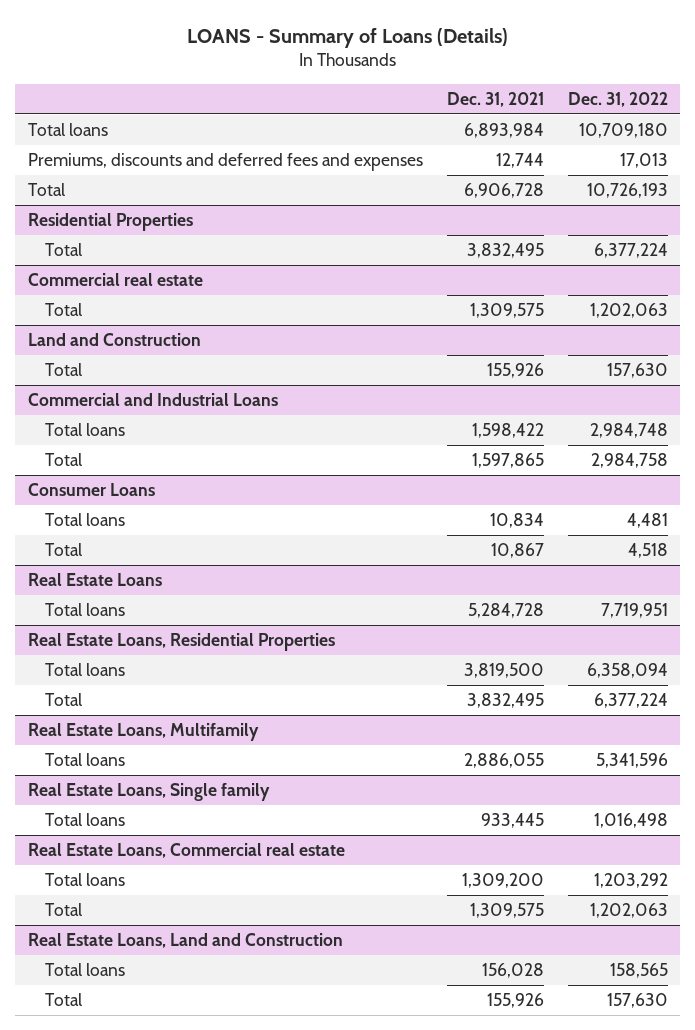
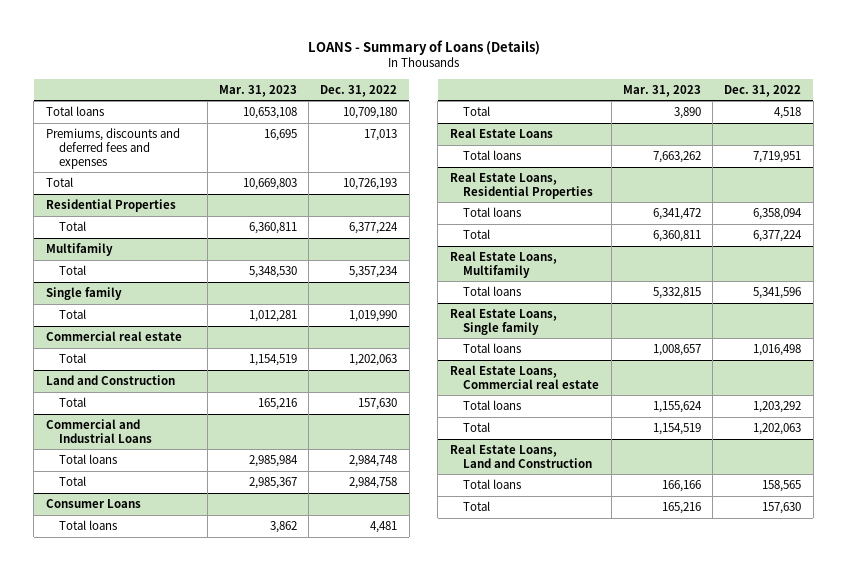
- | Dec. 31, 2021 | Dec. 31, 2022
+ | Mar. 31, 2023 | Dec. 31, 2022
+ Multifamily
+ Total | 5,348,530 | 5,357,234
+ Single family
+ Total | 1,012,281 | 1,019,990

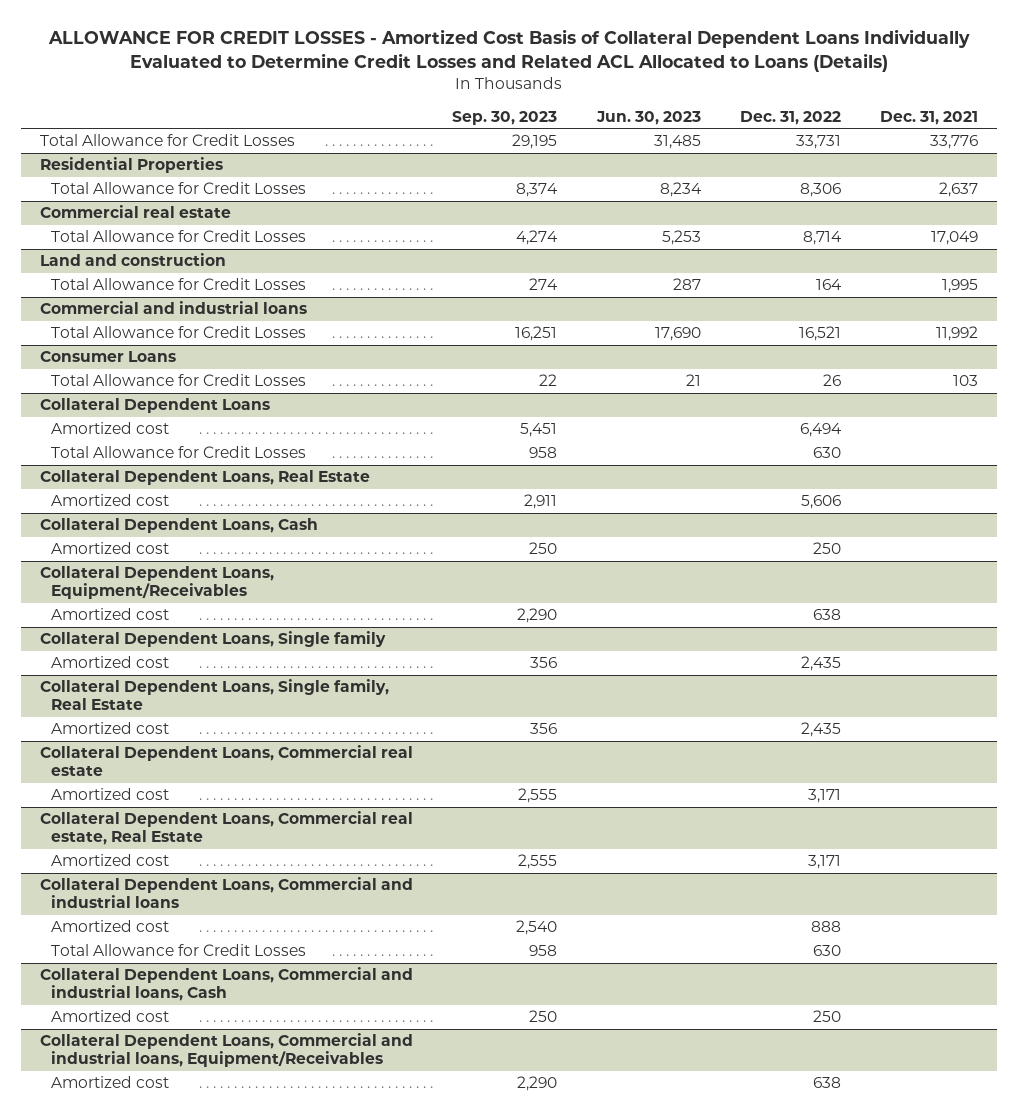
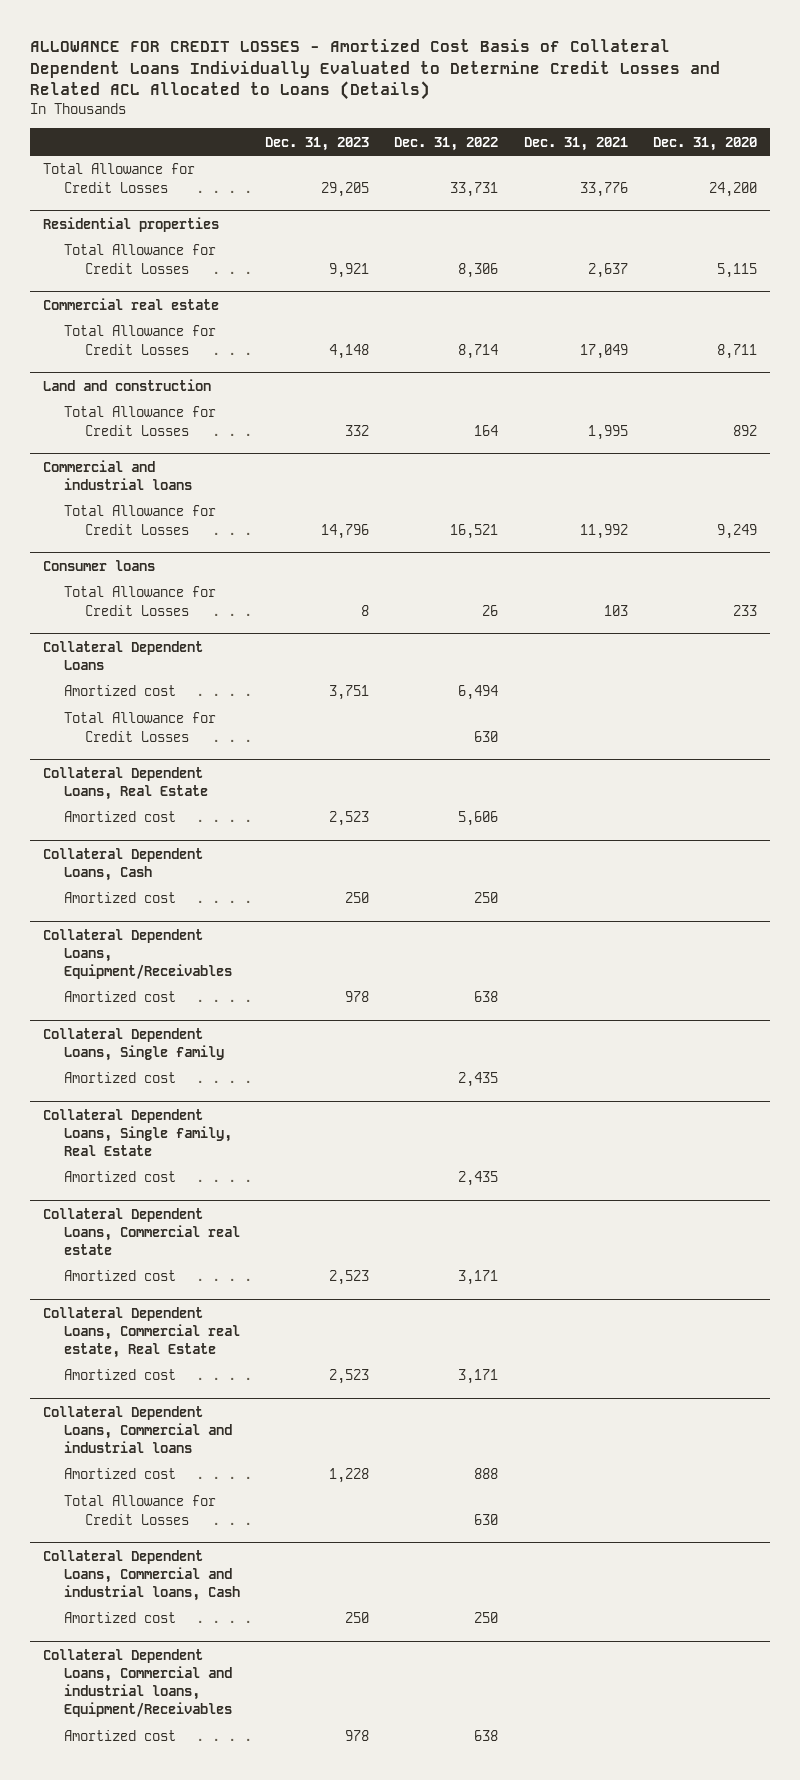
- | Sep. 30, 2023 | Jun. 30, 2023 | Dec. 31, 2022 | Dec. 31, 2021
+ | Dec. 31, 2023 | Dec. 31, 2022 | Dec. 31, 2021 | Dec. 31, 2020
- Residential Properties
+ Residential properties
- Consumer Loans
+ Consumer loans

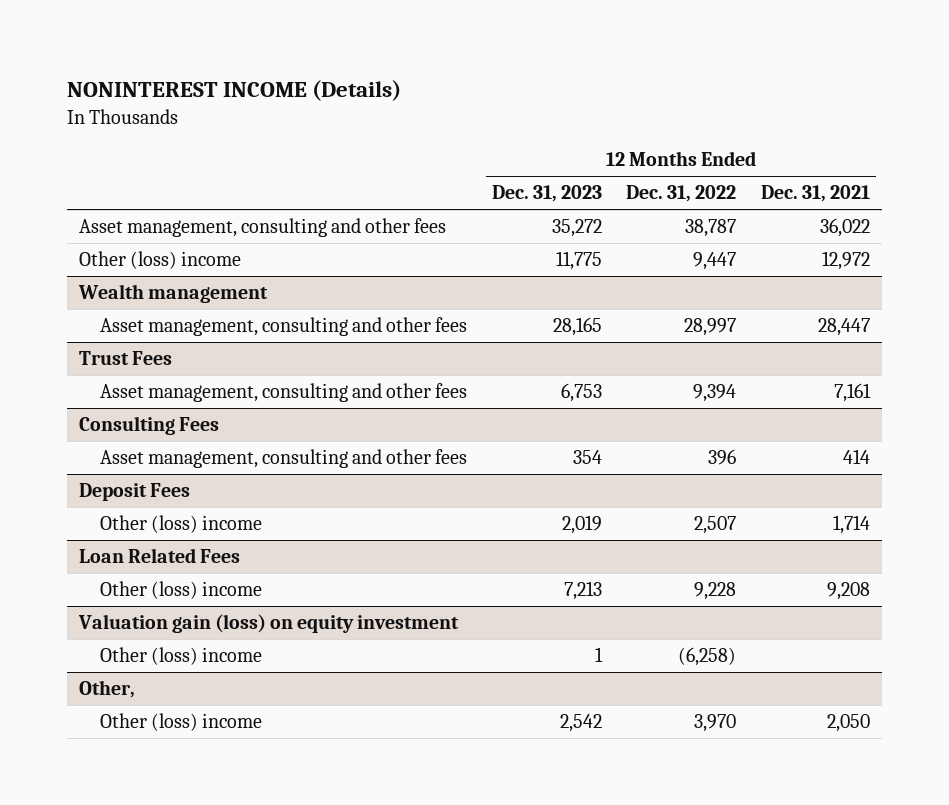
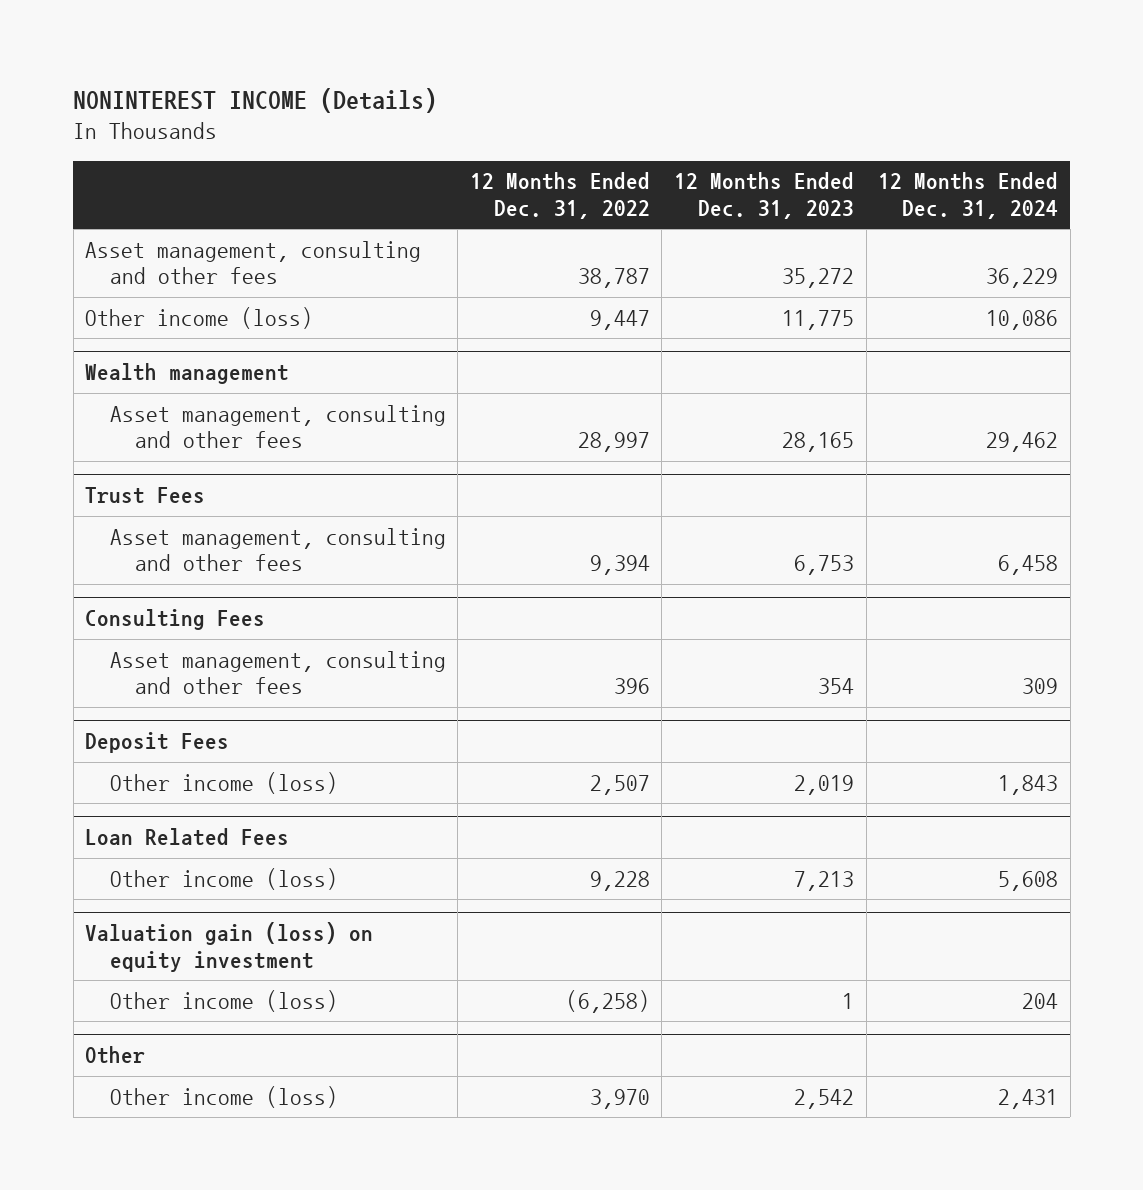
- | 12 Months Ended Dec. 31, 2023 | 12 Months Ended Dec. 31, 2022 | 12 Months Ended Dec. 31, 2021
+ | 12 Months Ended Dec. 31, 2022 | 12 Months Ended Dec. 31, 2023 | 12 Months Ended Dec. 31, 2024
- Other (loss) income | 11,775 | 9,447 | 12,972
+ Other income (loss) | 9,447 | 11,775 | 10,086
@ Deposit Fees
- Other (loss) income | 2,019 | 2,507 | 1,714
+ Other income (loss) | 2,507 | 2,019 | 1,843
@ Loan Related Fees
- Other (loss) income | 7,213 | 9,228 | 9,208
+ Other income (loss) | 9,228 | 7,213 | 5,608
@ Valuation gain (loss) on equity investment
- Other (loss) income | 1 | (6,258) |
- Other,
- Other (loss) income | 2,542 | 3,970 | 2,050
@ Valuation gain (loss) on equity investment
+ Other income (loss) | (6,258) | 1 | 204
+ Other
+ Other income (loss) | 3,970 | 2,542 | 2,431

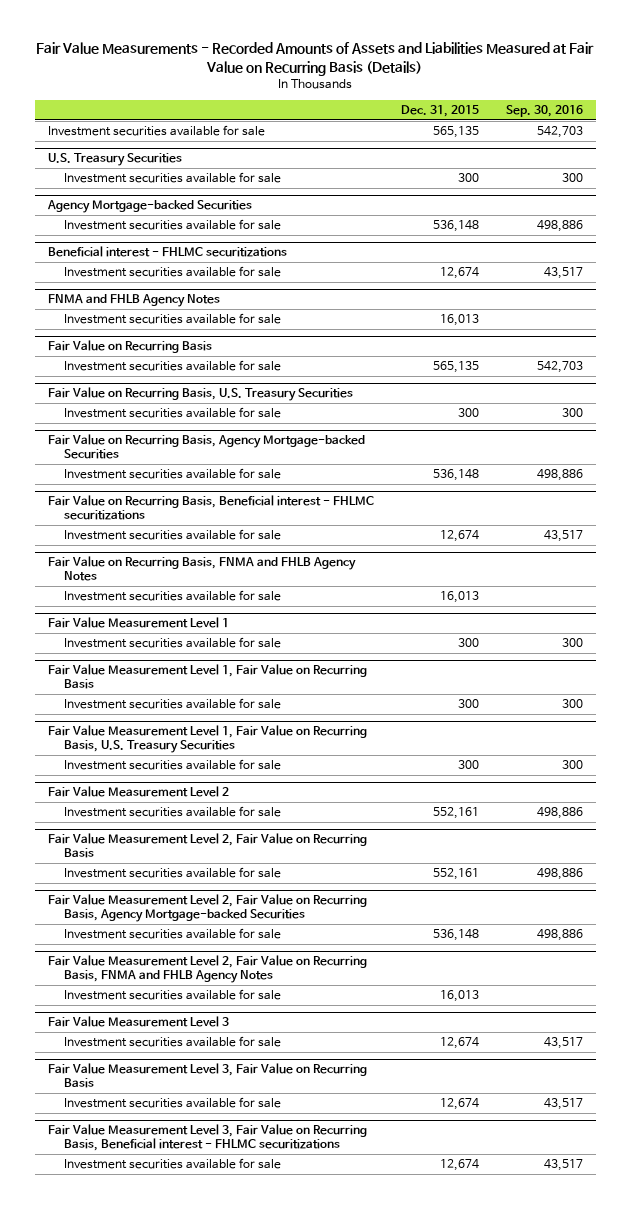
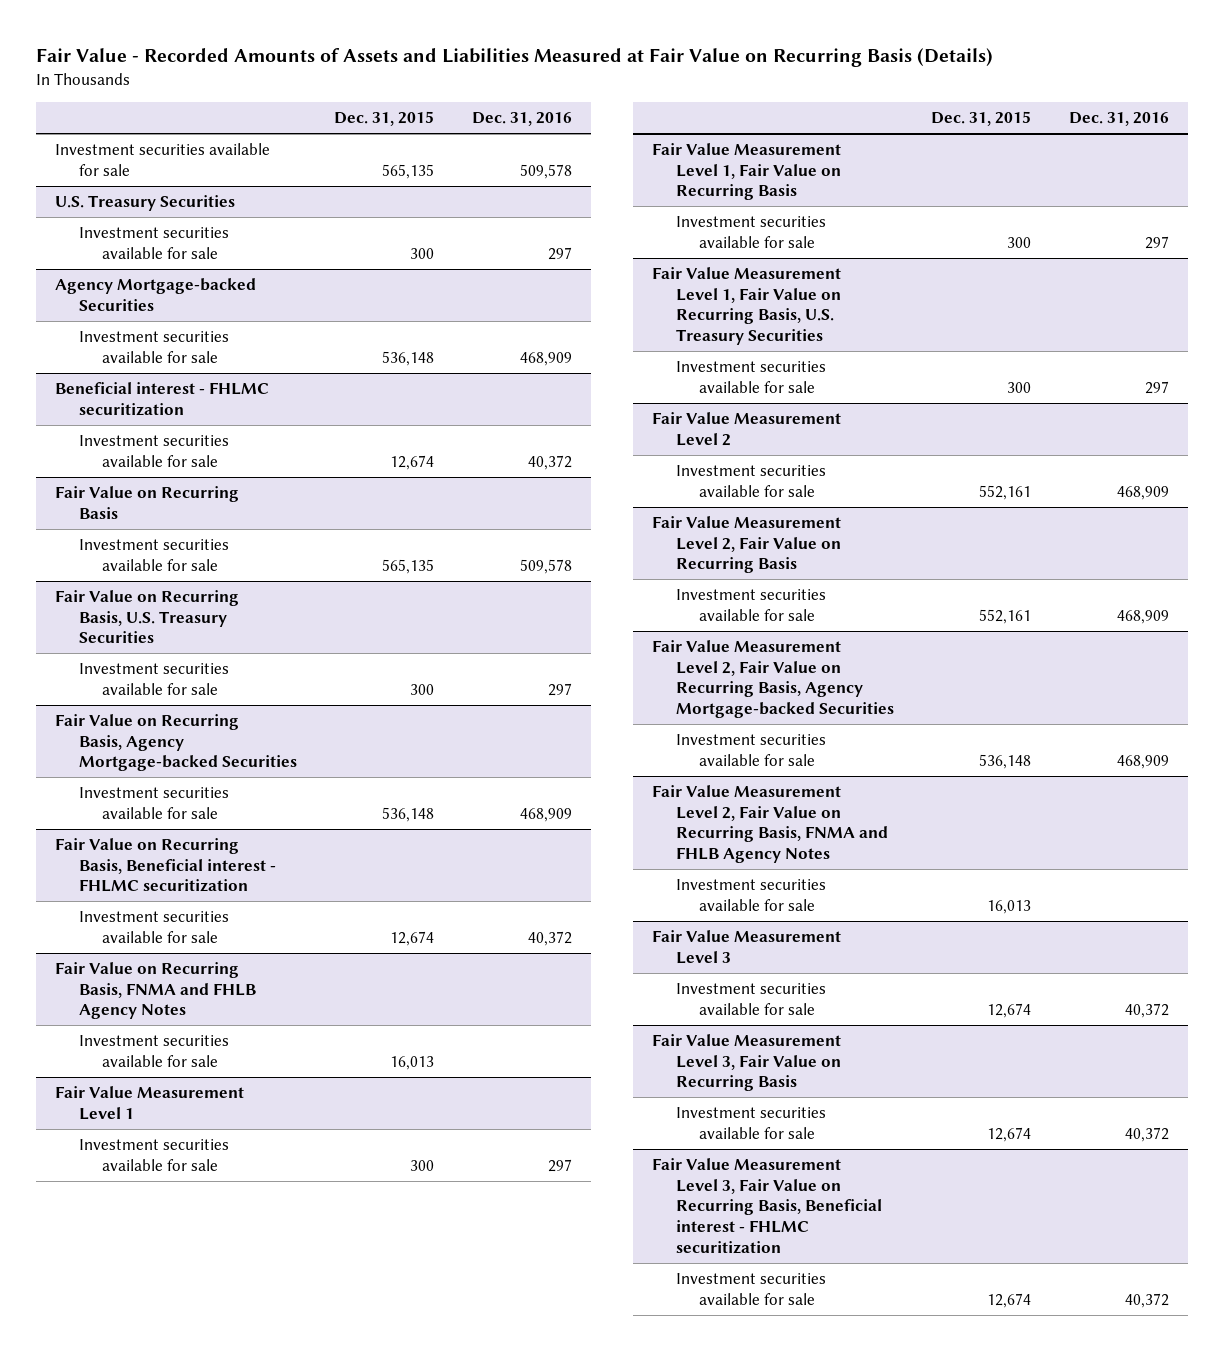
- Fair Value Measurements - Recorded Amounts of Assets and Liabilities Measured at Fair Value on Recurring Basis (Details)
+ Fair Value - Recorded Amounts of Assets and Liabilities Measured at Fair Value on Recurring Basis (Details)
- | Dec. 31, 2015 | Sep. 30, 2016
+ | Dec. 31, 2015 | Dec. 31, 2016
- Beneficial interest - FHLMC securitizations
+ Beneficial interest - FHLMC securitization
- FNMA and FHLB Agency Notes
- Investment securities available for sale | 16,013 |
- Fair Value on Recurring Basis, Beneficial interest - FHLMC securitizations
+ Fair Value on Recurring Basis, Beneficial interest - FHLMC securitization
- Fair Value Measurement Level 3, Fair Value on Recurring Basis, Beneficial interest - FHLMC securitizations
+ Fair Value Measurement Level 3, Fair Value on Recurring Basis, Beneficial interest - FHLMC securitization

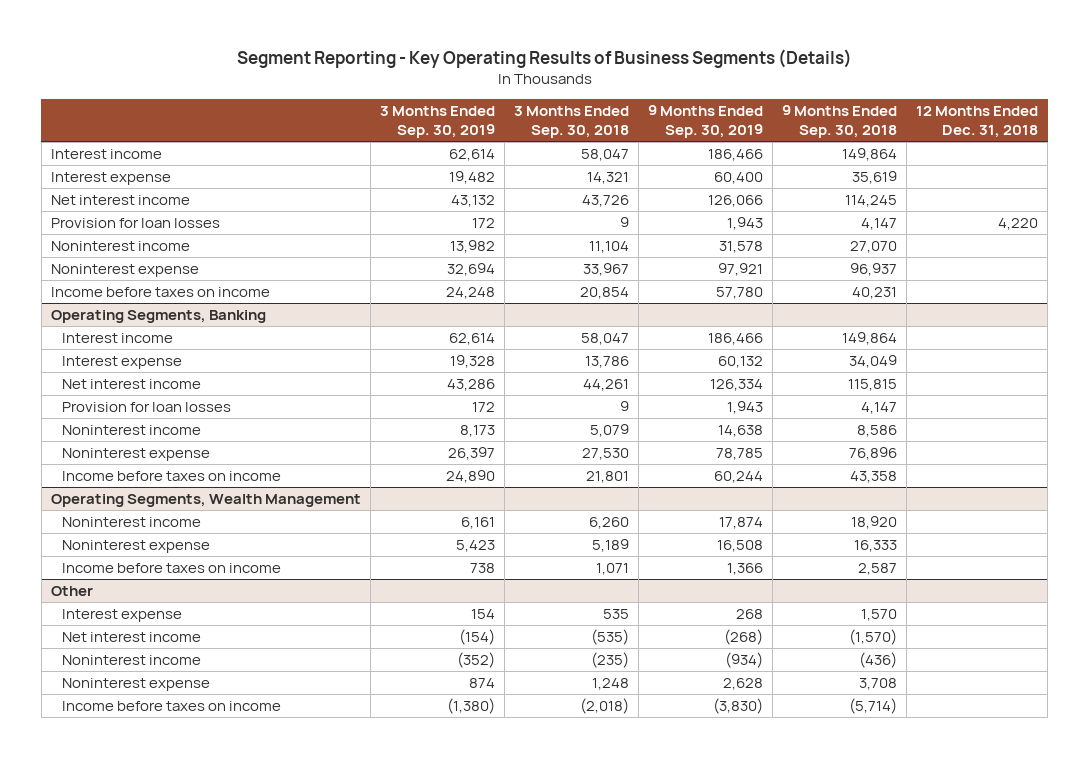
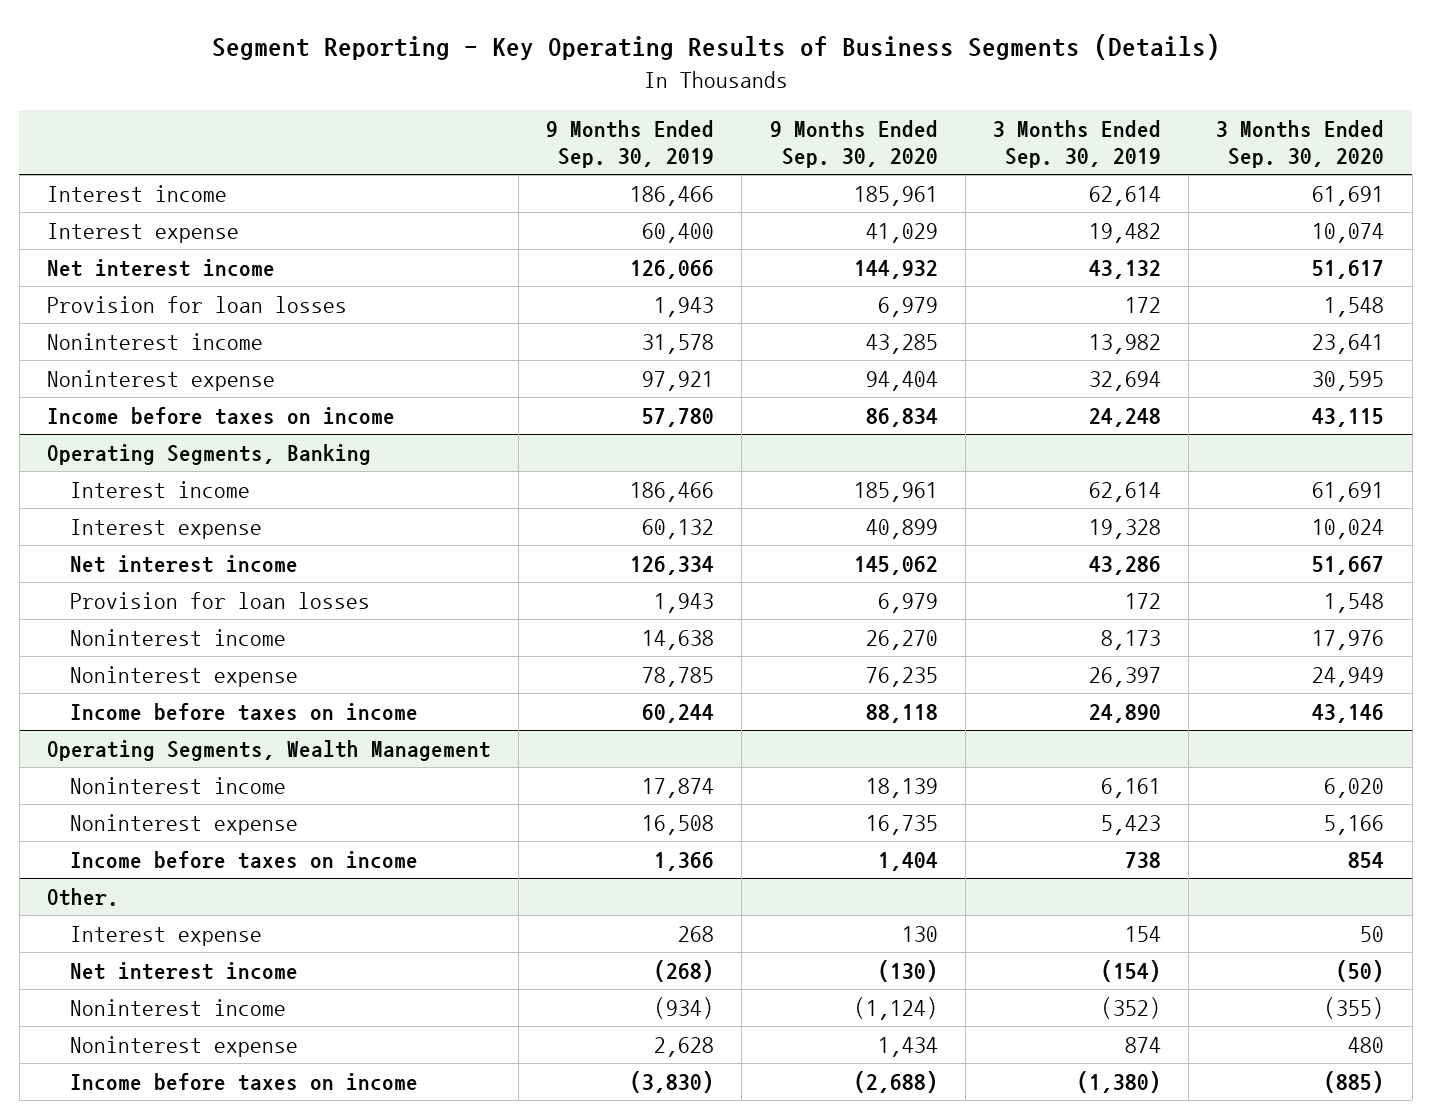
- | 3 Months Ended Sep. 30, 2019 | 3 Months Ended Sep. 30, 2018 | 9 Months Ended Sep. 30, 2019 | 9 Months Ended Sep. 30, 2018 | 12 Months Ended Dec. 31, 2018
+ | 9 Months Ended Sep. 30, 2019 | 9 Months Ended Sep. 30, 2020 | 3 Months Ended Sep. 30, 2019 | 3 Months Ended Sep. 30, 2020
- Other
+ Other.

